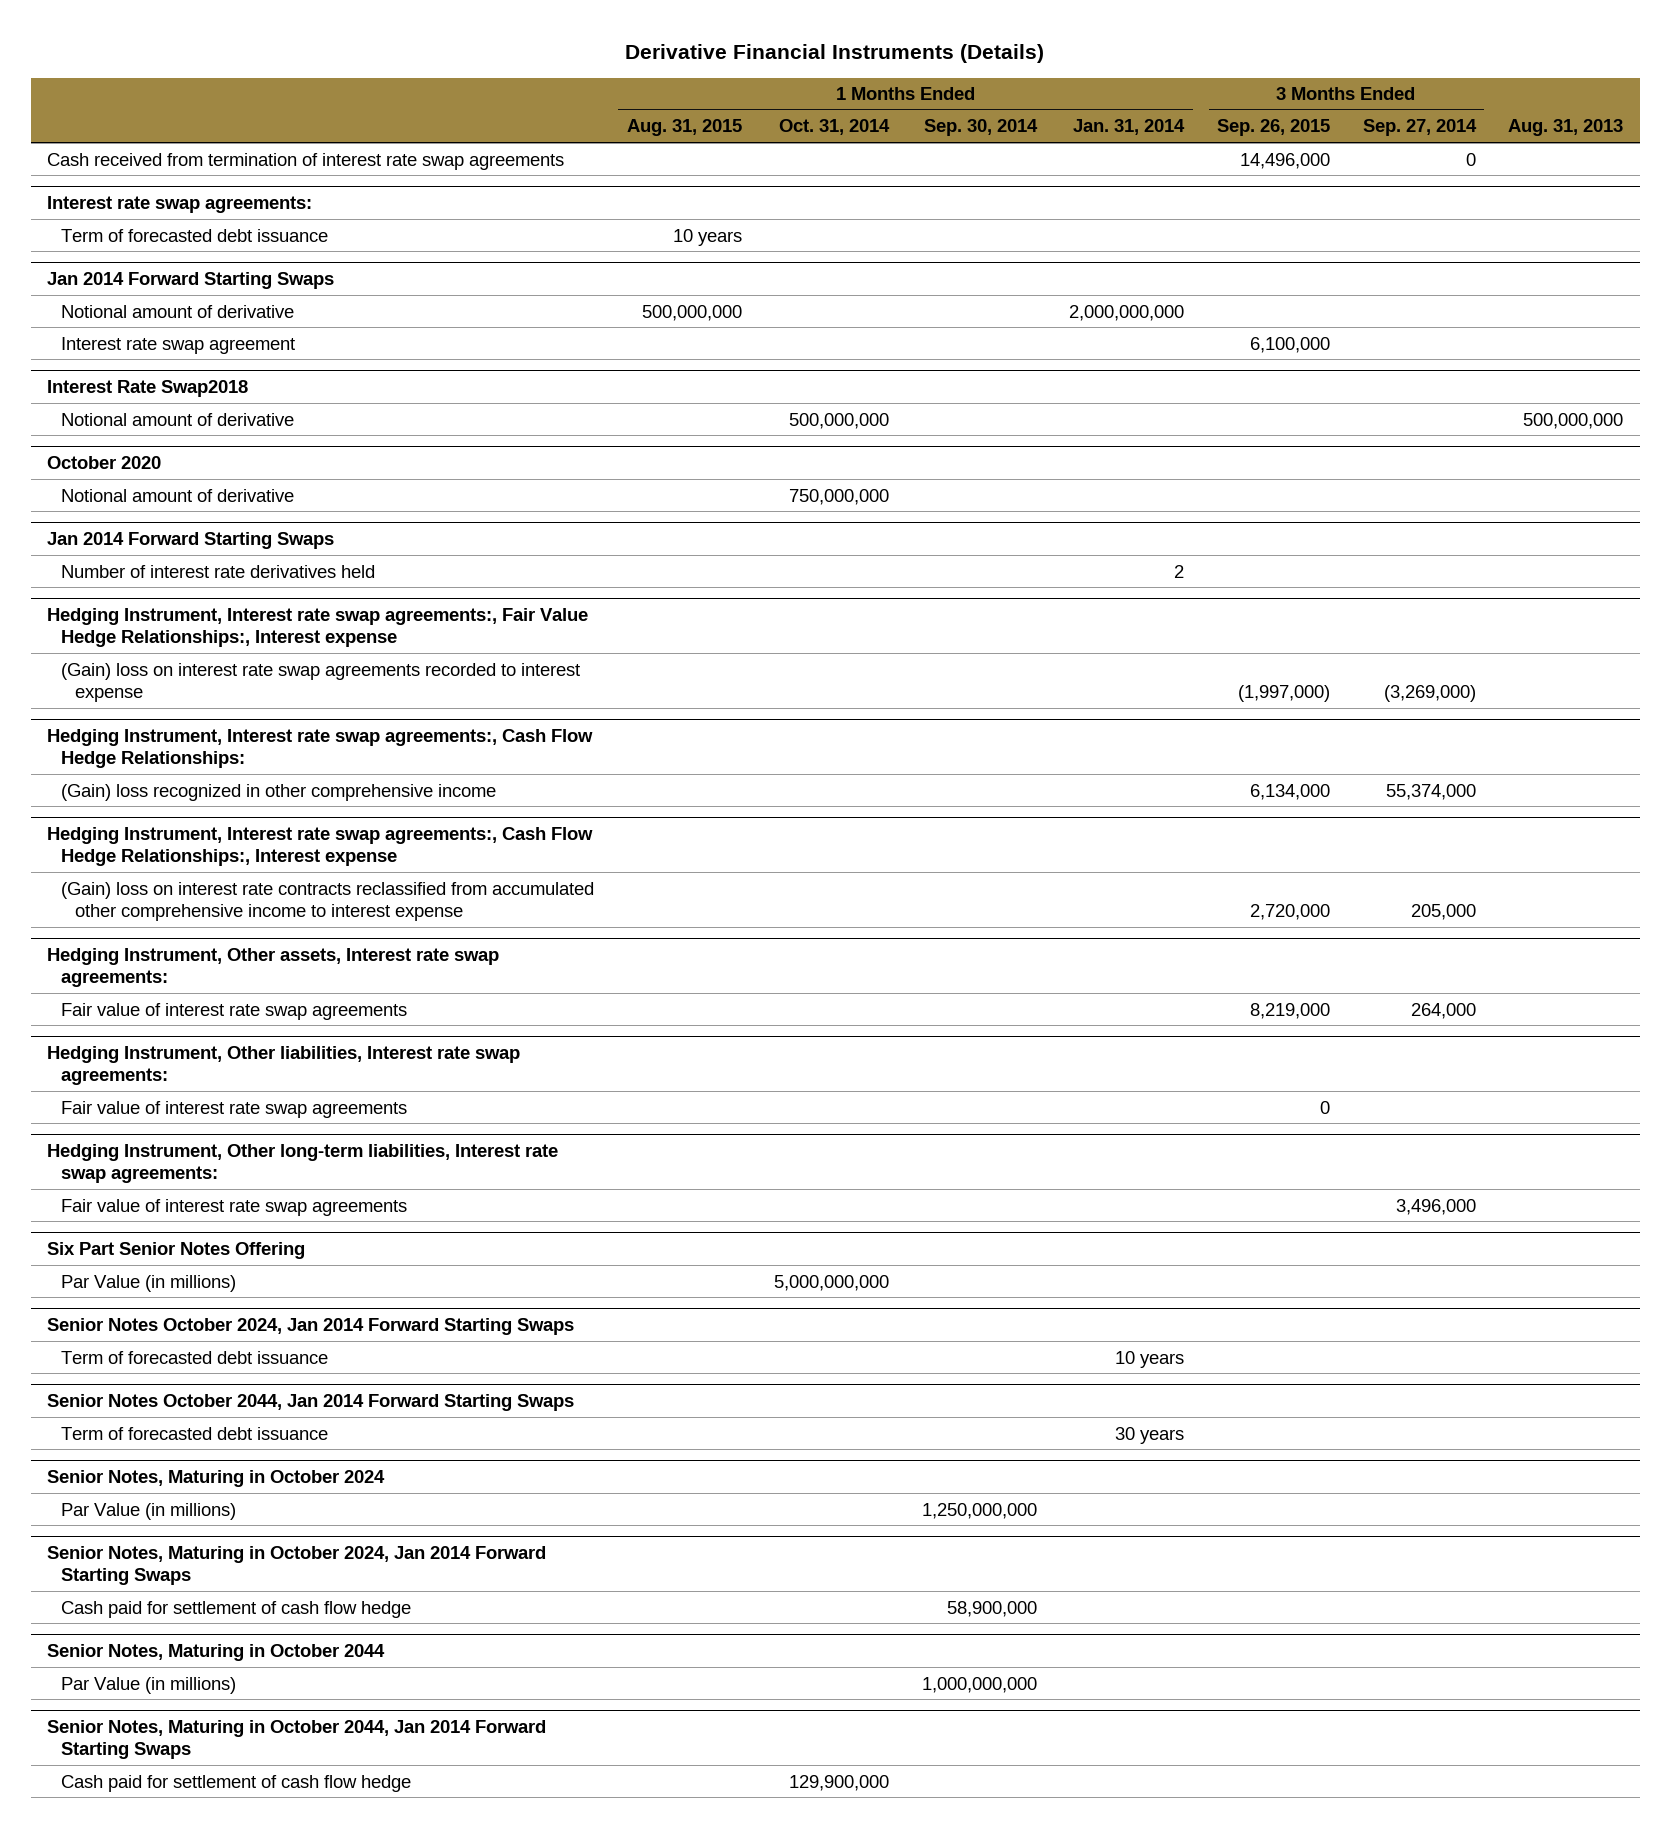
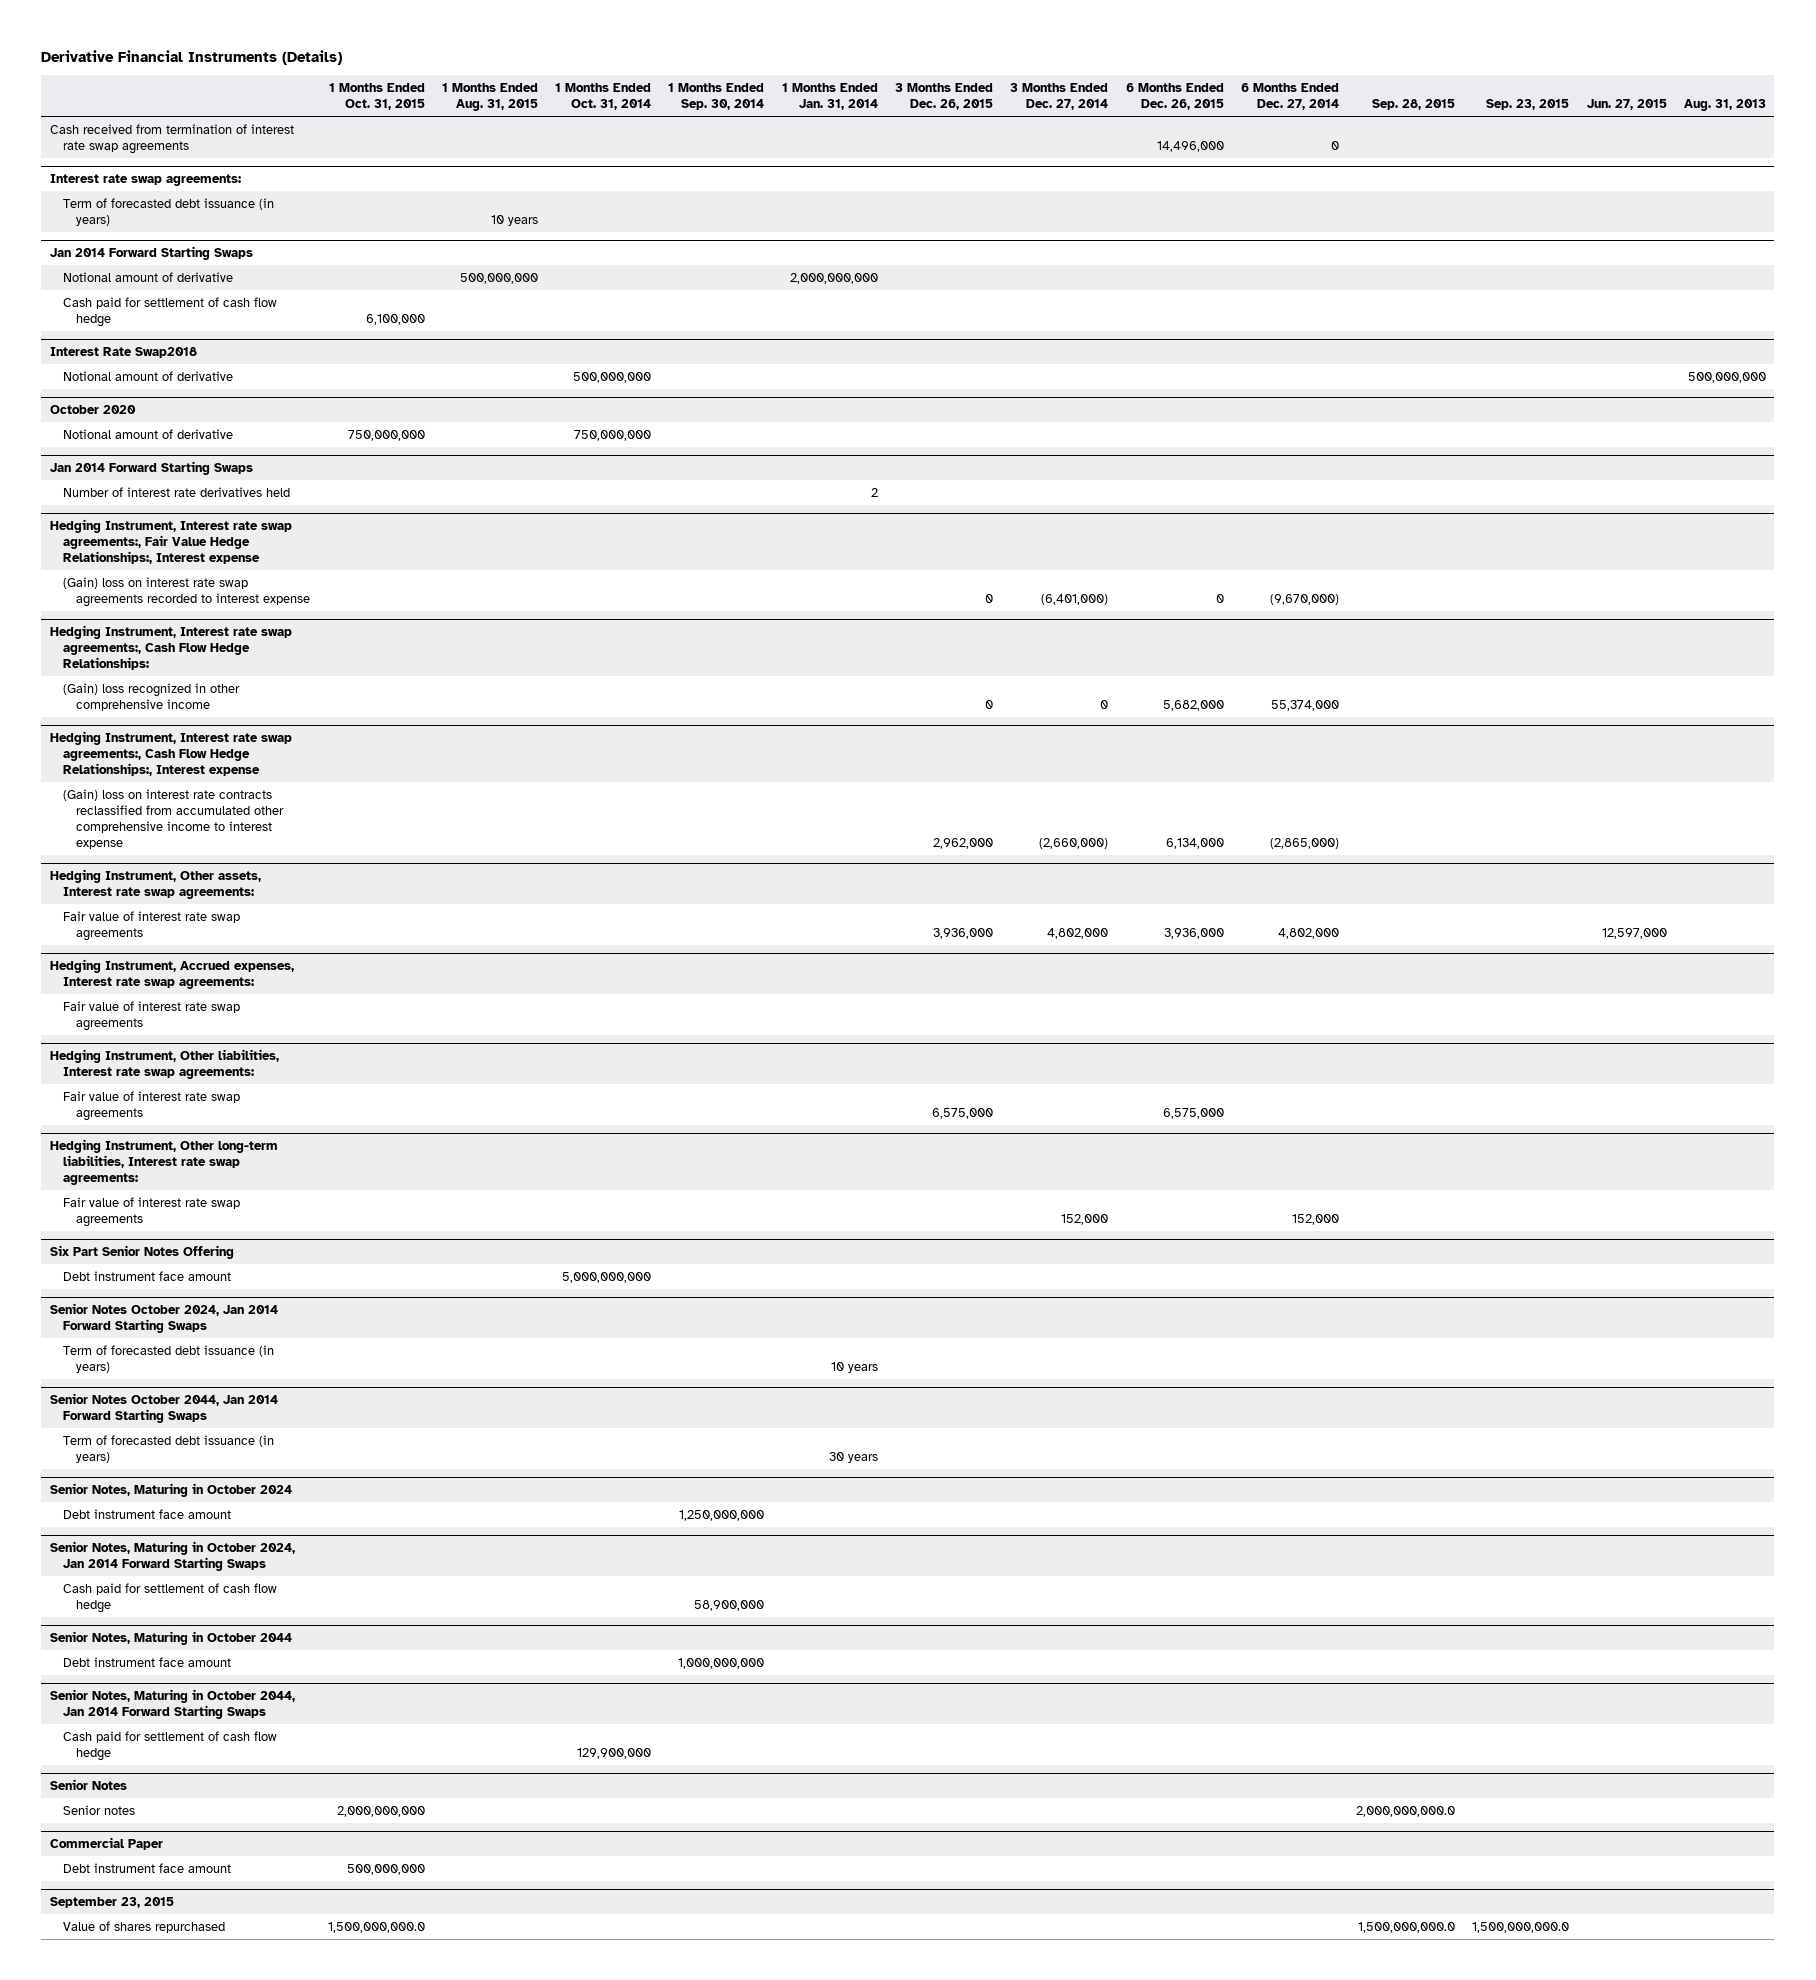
- | 1 Months Ended Aug. 31, 2015 | 1 Months Ended Oct. 31, 2014 | 1 Months Ended Sep. 30, 2014 | 1 Months Ended Jan. 31, 2014 | 3 Months Ended Sep. 26, 2015 | 3 Months Ended Sep. 27, 2014 | Aug. 31, 2013
+ | 1 Months Ended Oct. 31, 2015 | 1 Months Ended Aug. 31, 2015 | 1 Months Ended Oct. 31, 2014 | 1 Months Ended Sep. 30, 2014 | 1 Months Ended Jan. 31, 2014 | 3 Months Ended Dec. 26, 2015 | 3 Months Ended Dec. 27, 2014 | 6 Months Ended Dec. 26, 2015 | 6 Months Ended Dec. 27, 2014 | Sep. 28, 2015 | Sep. 23, 2015 | Jun. 27, 2015 | Aug. 31, 2013
@ Interest rate swap agreements:
- Term of forecasted debt issuance | 10 years | | | | | |
+ Term of forecasted debt issuance (in years) | | 10 years | | | | | | | | | | |
@ Jan 2014 Forward Starting Swaps
- Interest rate swap agreement | | | | | 6,100,000 | |
+ Cash paid for settlement of cash flow hedge | 6,100,000 | | | | | | | | | | | |
+ Hedging Instrument, Accrued expenses, Interest rate swap agreements:
+ Fair value of interest rate swap agreements
@ Six Part Senior Notes Offering
- Par Value (in millions) | | 5,000,000,000 | | | | |
+ Debt instrument face amount | | | 5,000,000,000 | | | | | | | | | |
@ Senior Notes October 2024, Jan 2014 Forward Starting Swaps
- Term of forecasted debt issuance | | | | 10 years | | |
+ Term of forecasted debt issuance (in years) | | | | | 10 years | | | | | | | |
@ Senior Notes October 2044, Jan 2014 Forward Starting Swaps
- Term of forecasted debt issuance | | | | 30 years | | |
+ Term of forecasted debt issuance (in years) | | | | | 30 years | | | | | | | |
@ Senior Notes, Maturing in October 2024
- Par Value (in millions) | | | 1,250,000,000 | | | |
+ Debt instrument face amount | | | | 1,250,000,000 | | | | | | | | |
@ Senior Notes, Maturing in October 2044
- Par Value (in millions) | | | 1,000,000,000 | | | |
+ Debt instrument face amount | | | | 1,000,000,000 | | | | | | | | |
+ Senior Notes
+ Senior notes | 2,000,000,000 | | | | | | | | | 2,000,000,000.0 | | |
+ Commercial Paper
+ Debt instrument face amount | 500,000,000 | | | | | | | | | | | |
+ September 23, 2015
+ Value of shares repurchased | 1,500,000,000.0 | | | | | | | | | 1,500,000,000.0 | 1,500,000,000.0 | |

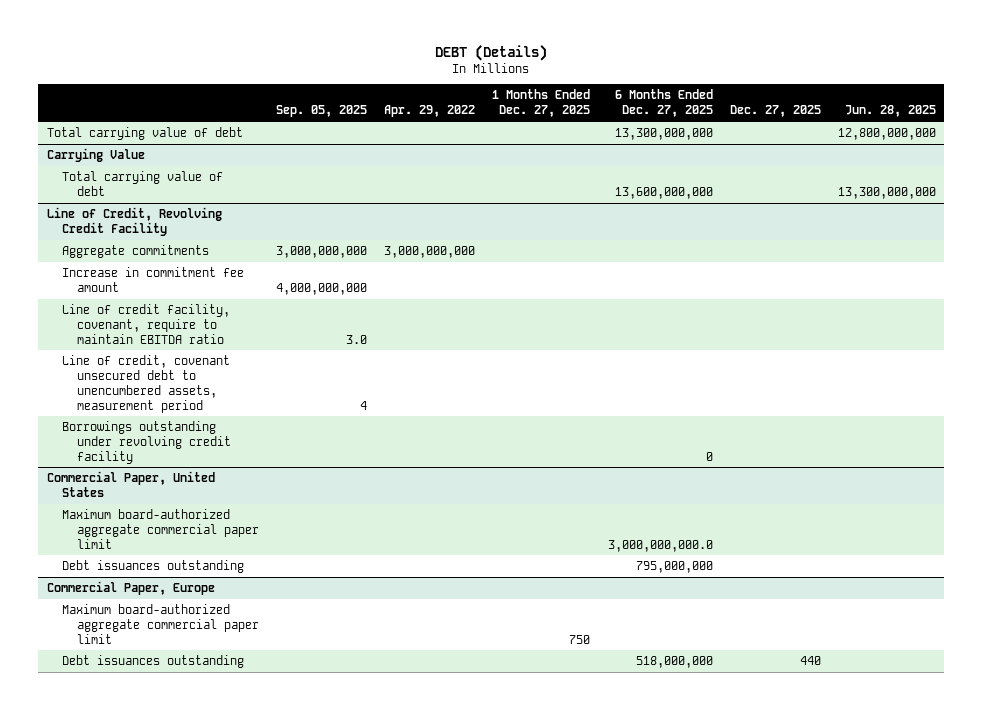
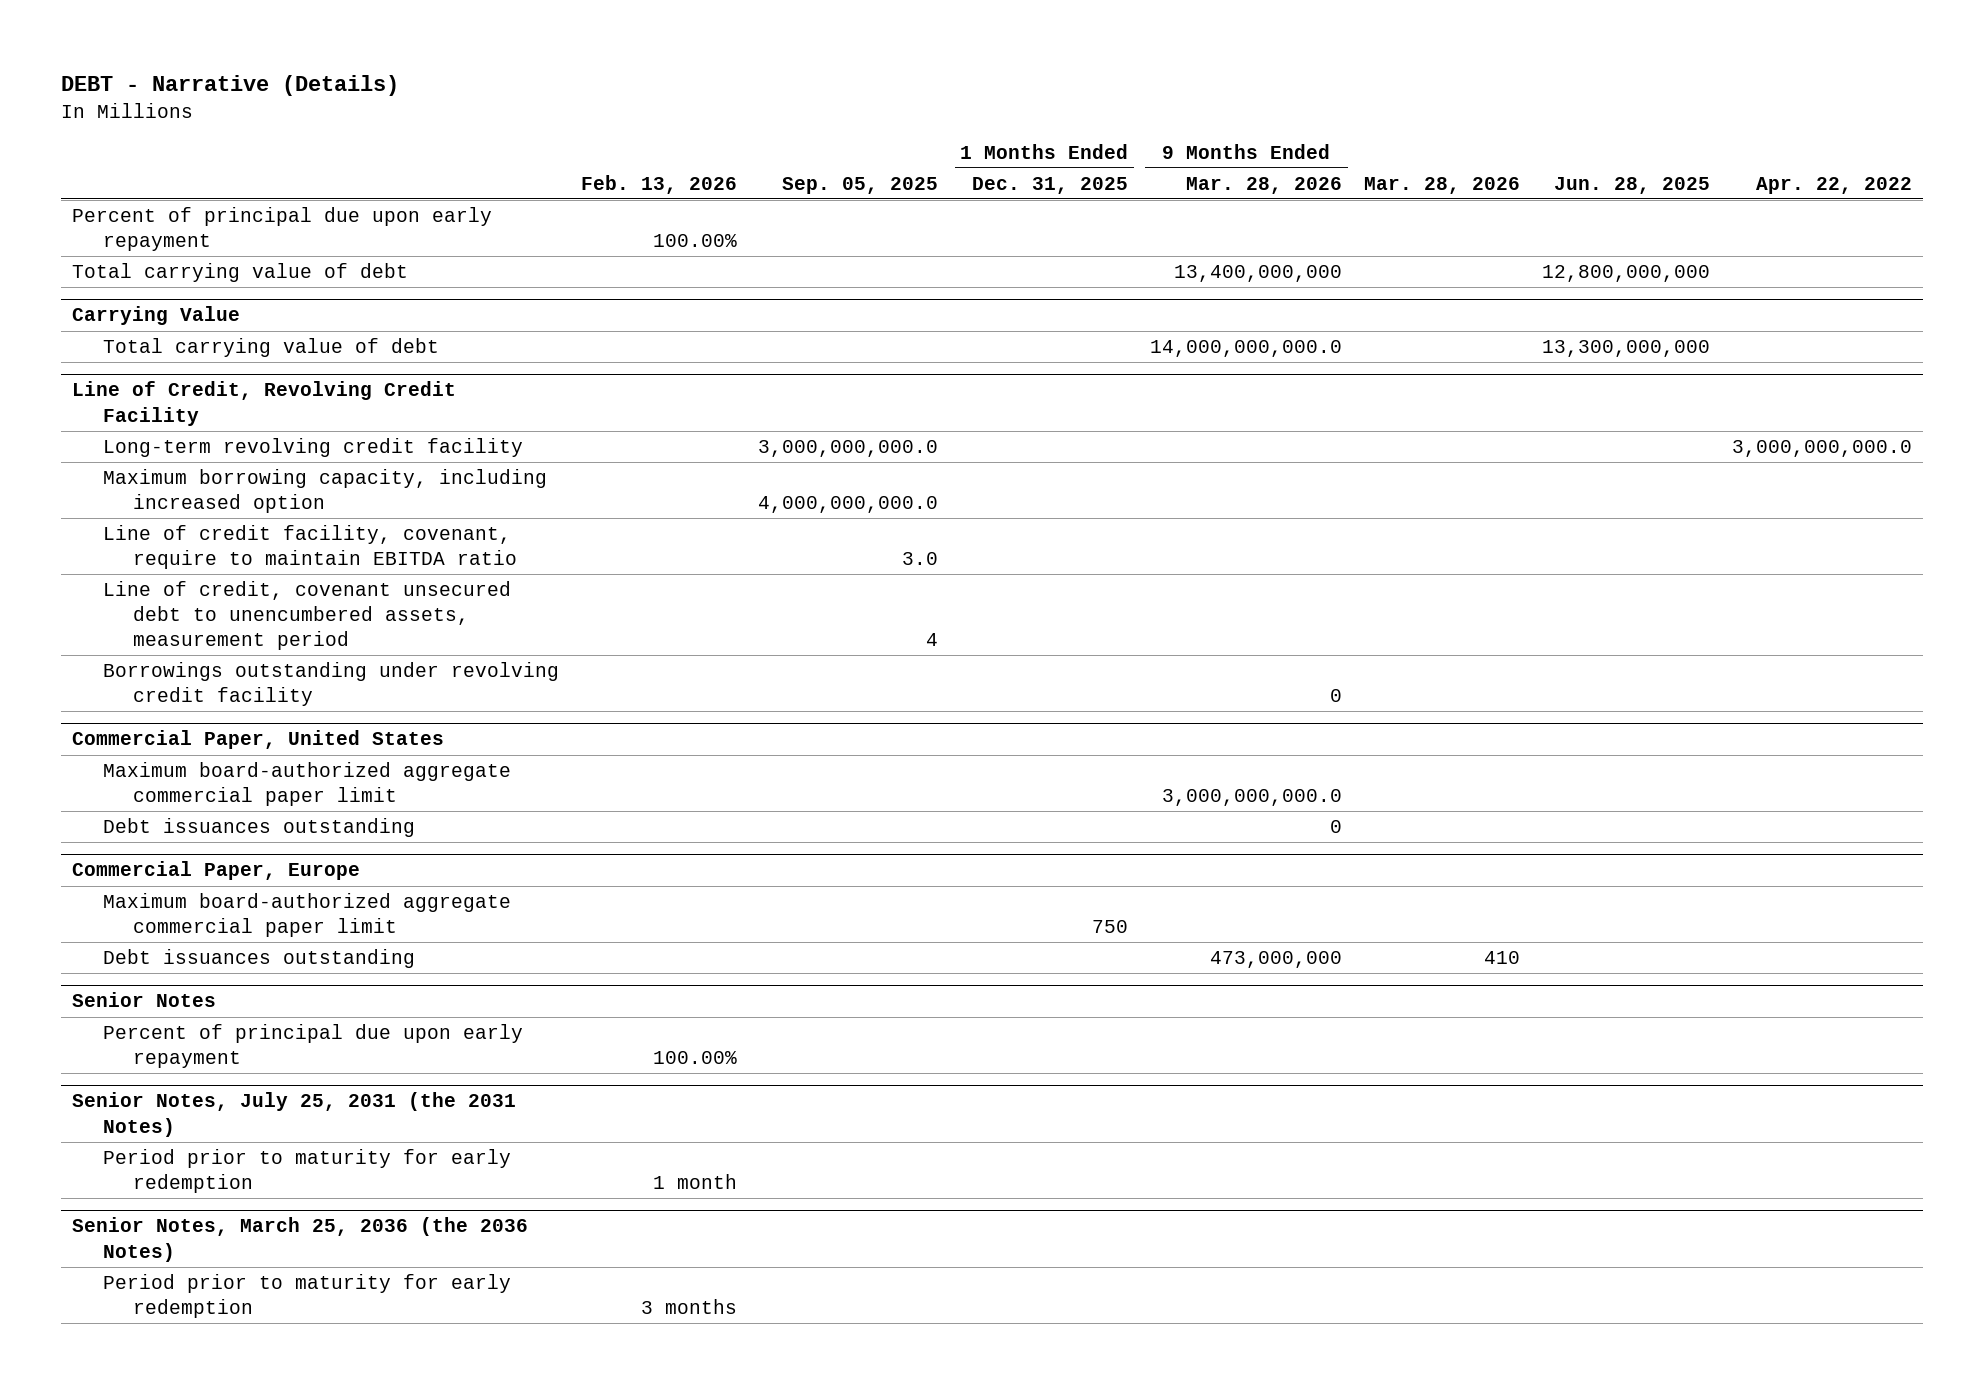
- DEBT (Details)
+ DEBT - Narrative (Details)
- | Sep. 05, 2025 | Apr. 29, 2022 | 1 Months Ended Dec. 27, 2025 | 6 Months Ended Dec. 27, 2025 | Dec. 27, 2025 | Jun. 28, 2025
+ | Feb. 13, 2026 | Sep. 05, 2025 | 1 Months Ended Dec. 31, 2025 | 9 Months Ended Mar. 28, 2026 | Mar. 28, 2026 | Jun. 28, 2025 | Apr. 22, 2022
+ Percent of principal due upon early repayment | 100.00% | | | | | |
@ Line of Credit, Revolving Credit Facility
- Aggregate commitments | 3,000,000,000 | 3,000,000,000 | | | |
- Increase in commitment fee amount | 4,000,000,000 | | | | |
+ Long-term revolving credit facility | | 3,000,000,000.0 | | | | | 3,000,000,000.0
+ Maximum borrowing capacity, including increased option | | 4,000,000,000.0 | | | | |
+ Senior Notes
+ Percent of principal due upon early repayment | 100.00% | | | | | |
+ Senior Notes, July 25, 2031 (the 2031 Notes)
+ Period prior to maturity for early redemption | 1 month | | | | | |
+ Senior Notes, March 25, 2036 (the 2036 Notes)
+ Period prior to maturity for early redemption | 3 months | | | | | |

